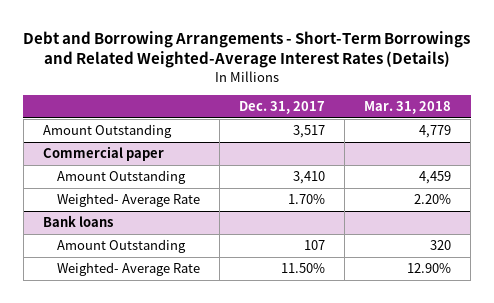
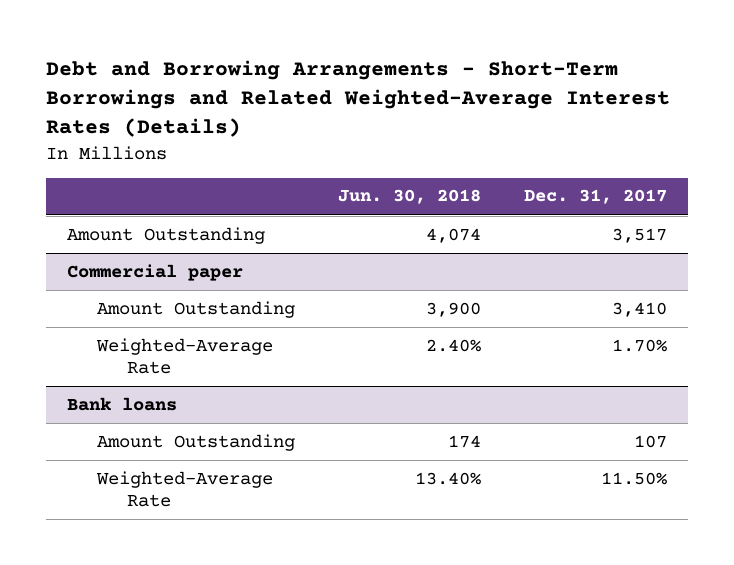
- | Dec. 31, 2017 | Mar. 31, 2018
+ | Jun. 30, 2018 | Dec. 31, 2017
@ Commercial paper
- Weighted- Average Rate | 1.70% | 2.20%
+ Weighted-Average Rate | 2.40% | 1.70%
@ Bank loans
- Weighted- Average Rate | 11.50% | 12.90%
+ Weighted-Average Rate | 13.40% | 11.50%

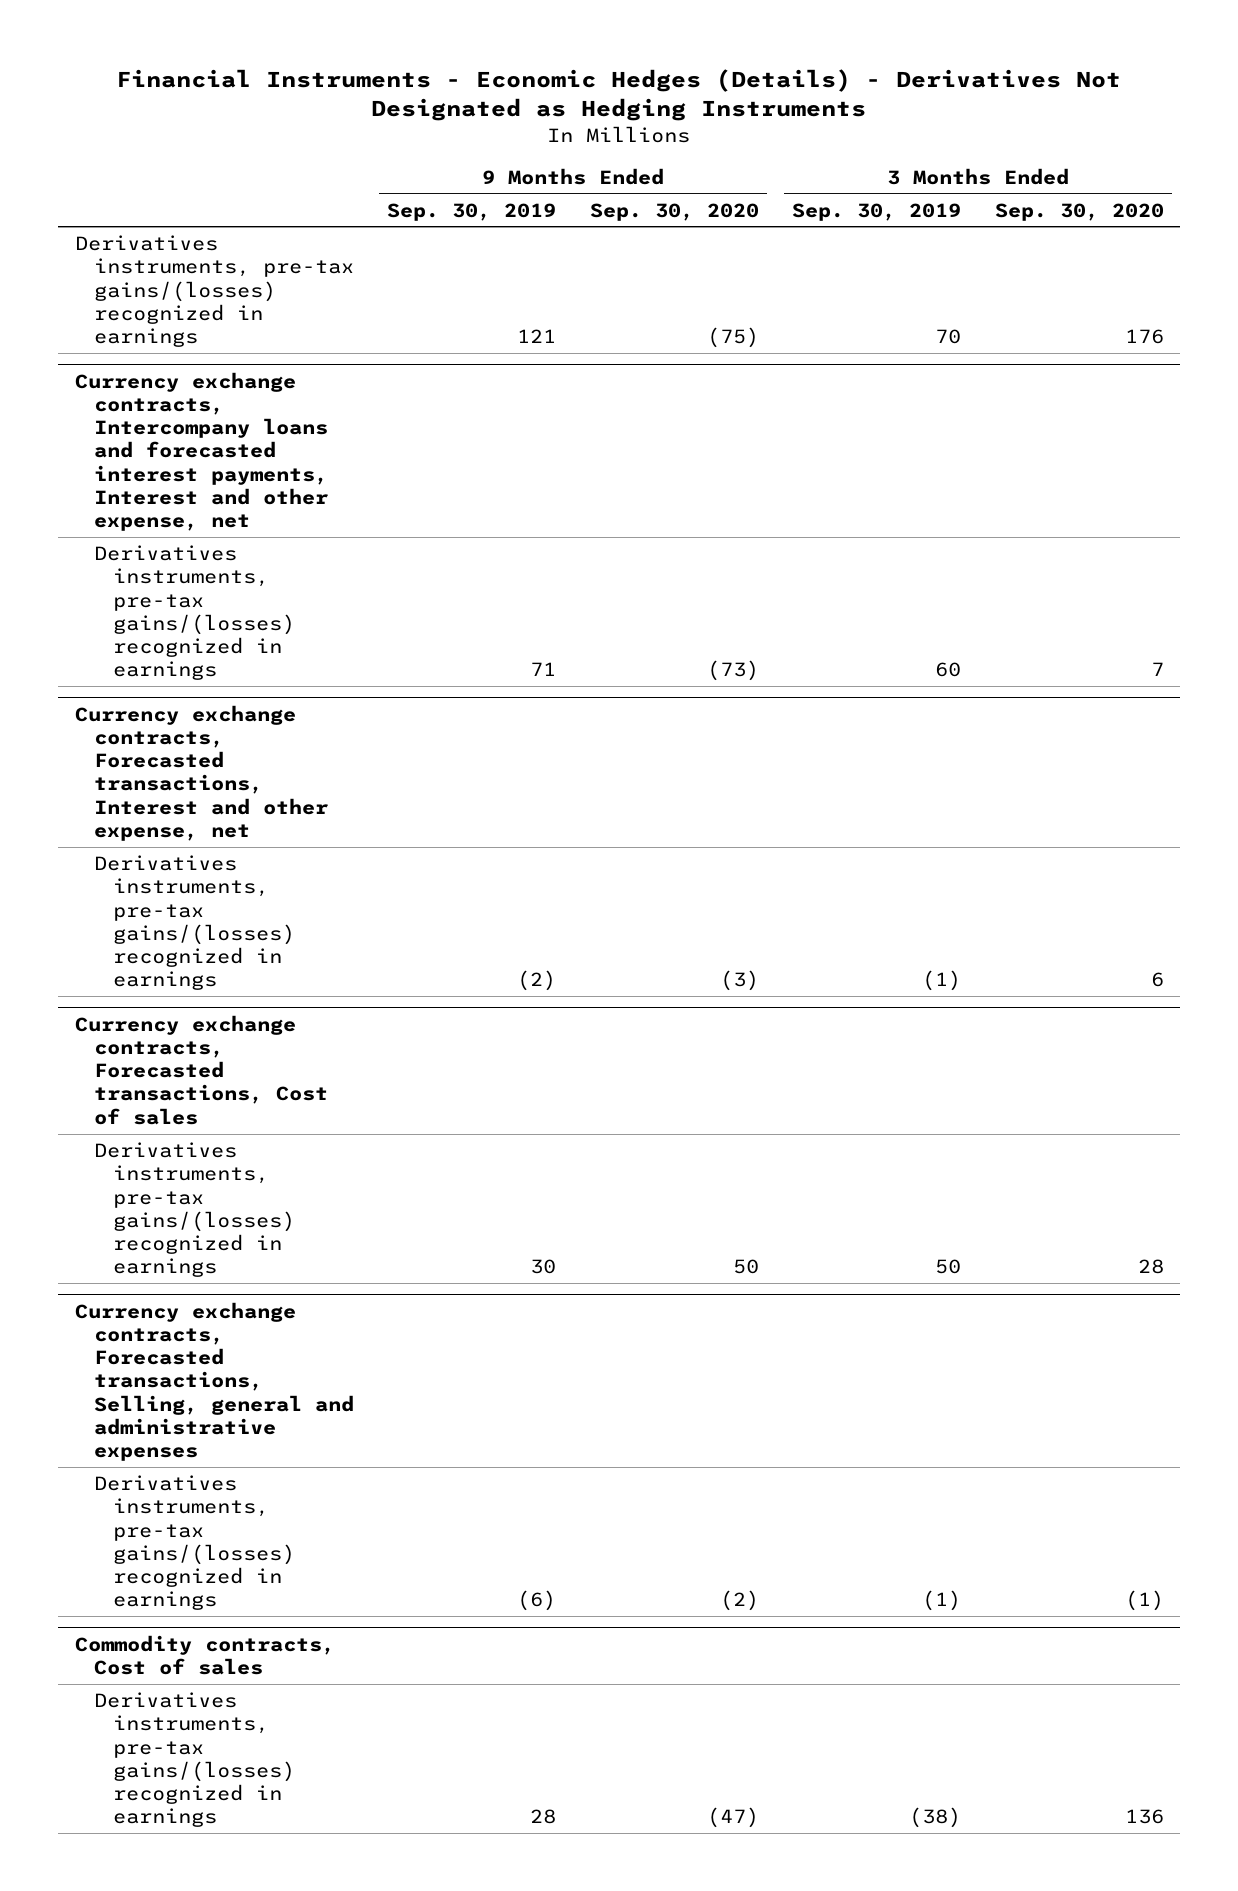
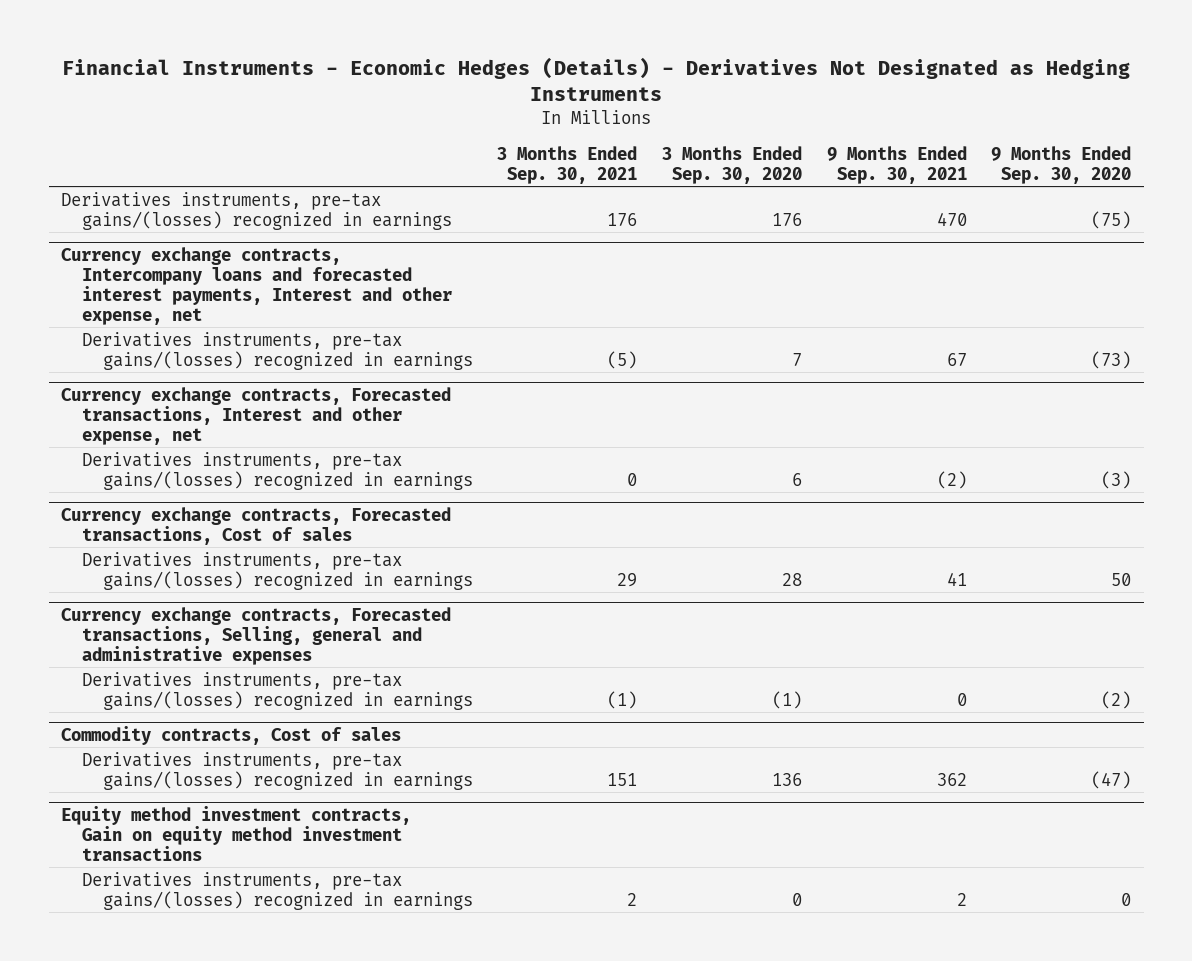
- | 9 Months Ended Sep. 30, 2019 | 9 Months Ended Sep. 30, 2020 | 3 Months Ended Sep. 30, 2019 | 3 Months Ended Sep. 30, 2020
+ | 3 Months Ended Sep. 30, 2021 | 3 Months Ended Sep. 30, 2020 | 9 Months Ended Sep. 30, 2021 | 9 Months Ended Sep. 30, 2020
+ Equity method investment contracts, Gain on equity method investment transactions
+ Derivatives instruments, pre-tax gains/(losses) recognized in earnings | 2 | 0 | 2 | 0

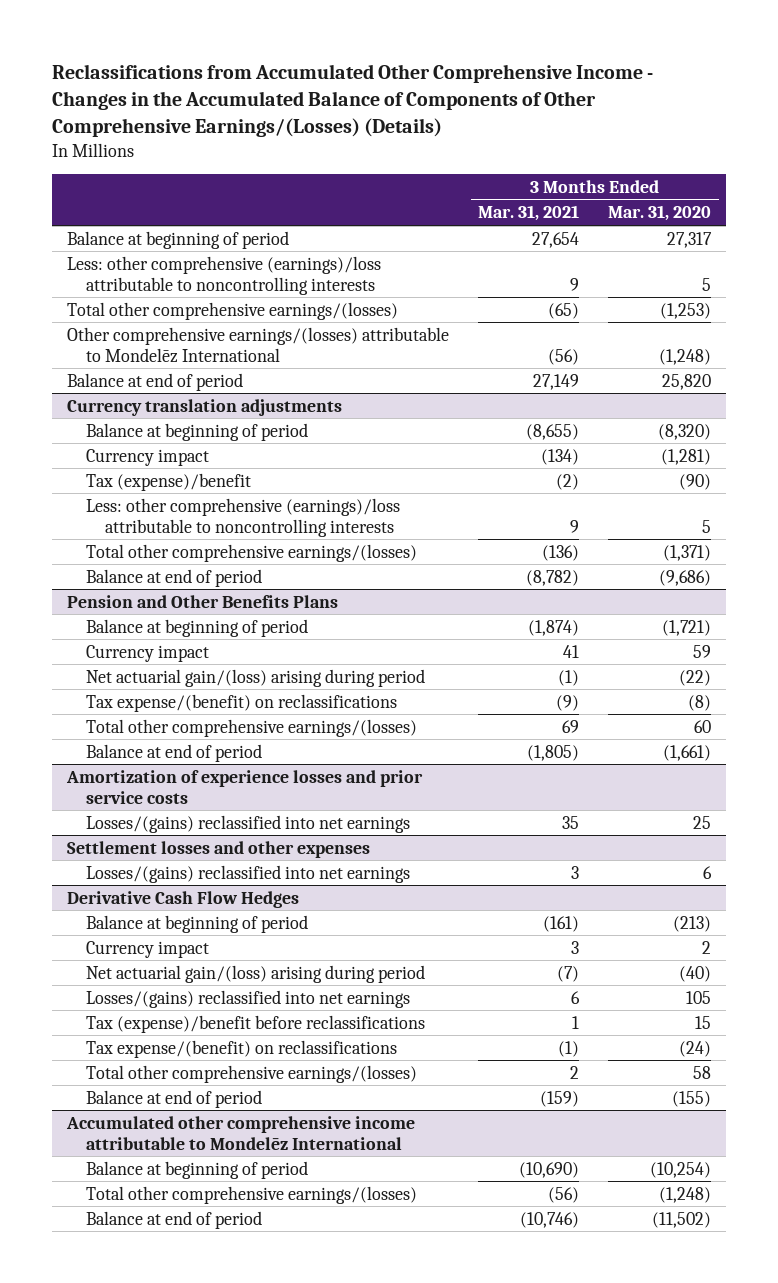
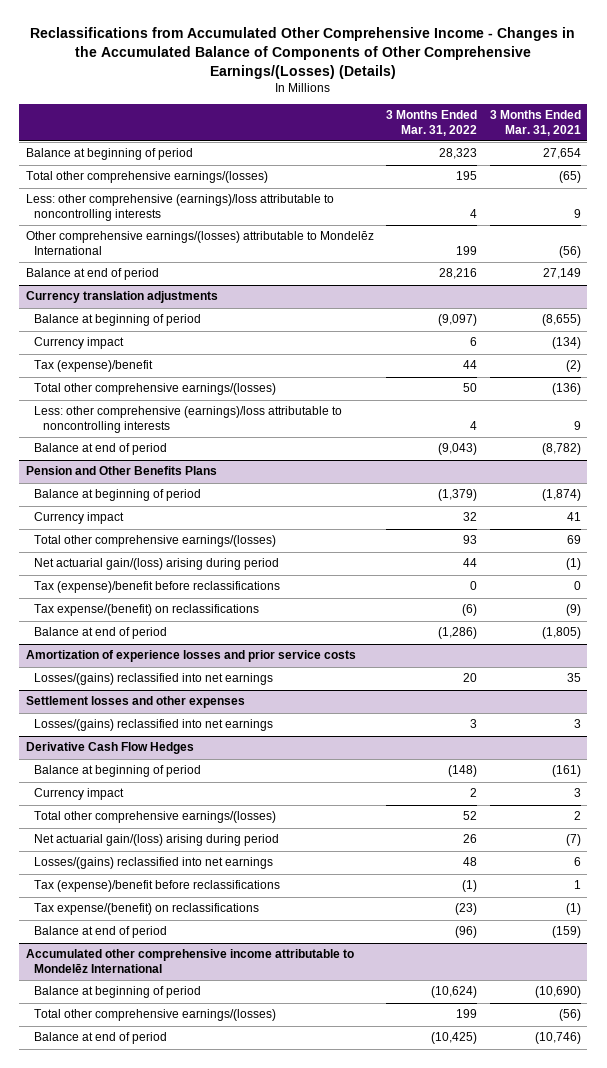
- | 3 Months Ended Mar. 31, 2021 | 3 Months Ended Mar. 31, 2020
+ | 3 Months Ended Mar. 31, 2022 | 3 Months Ended Mar. 31, 2021
moved down: Less: other comprehensive (earnings)/loss attributable to noncontrolling interests | 4 | 9
@ Currency translation adjustments
moved down: Less: other comprehensive (earnings)/loss attributable to noncontrolling interests | 4 | 9
@ Pension and Other Benefits Plans
moved up: Total other comprehensive earnings/(losses) | 93 | 69
+ Tax (expense)/benefit before reclassifications | 0 | 0
@ Derivative Cash Flow Hedges
moved up: Total other comprehensive earnings/(losses) | 52 | 2

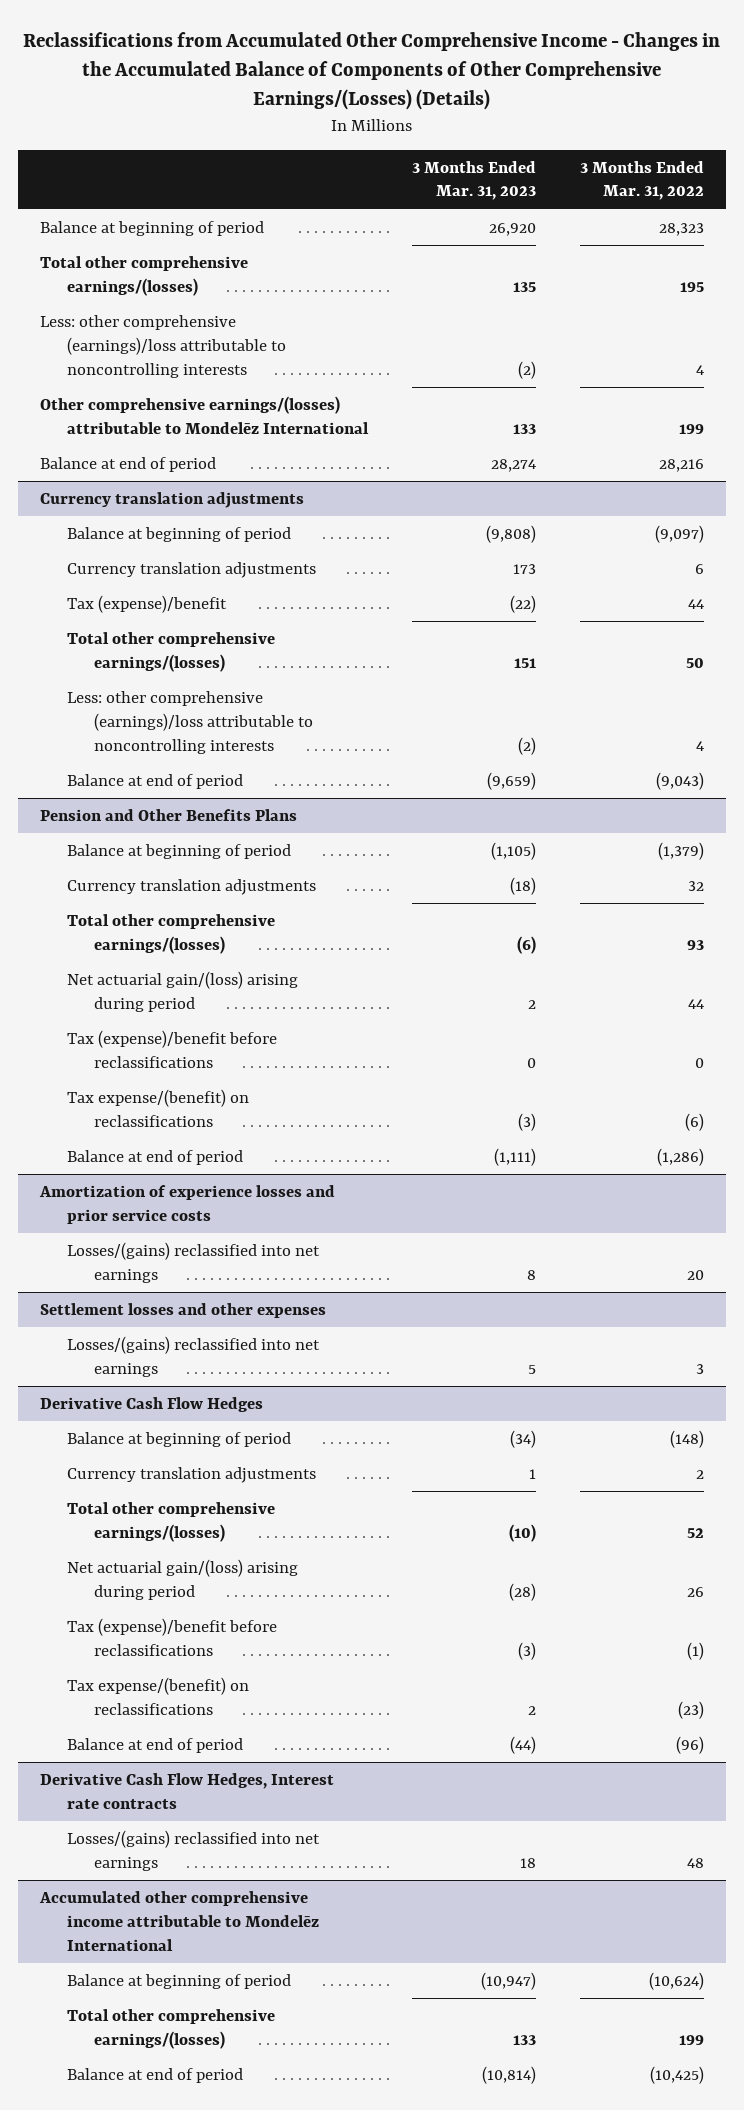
- | 3 Months Ended Mar. 31, 2022 | 3 Months Ended Mar. 31, 2021
+ | 3 Months Ended Mar. 31, 2023 | 3 Months Ended Mar. 31, 2022
@ Currency translation adjustments
- Currency impact | 6 | (134)
+ Currency translation adjustments | 173 | 6
@ Pension and Other Benefits Plans
- Currency impact | 32 | 41
+ Currency translation adjustments | (18) | 32
@ Derivative Cash Flow Hedges
- Currency impact | 2 | 3
+ Currency translation adjustments | 1 | 2
- Losses/(gains) reclassified into net earnings | 48 | 6
+ Derivative Cash Flow Hedges, Interest rate contracts
+ Losses/(gains) reclassified into net earnings | 18 | 48

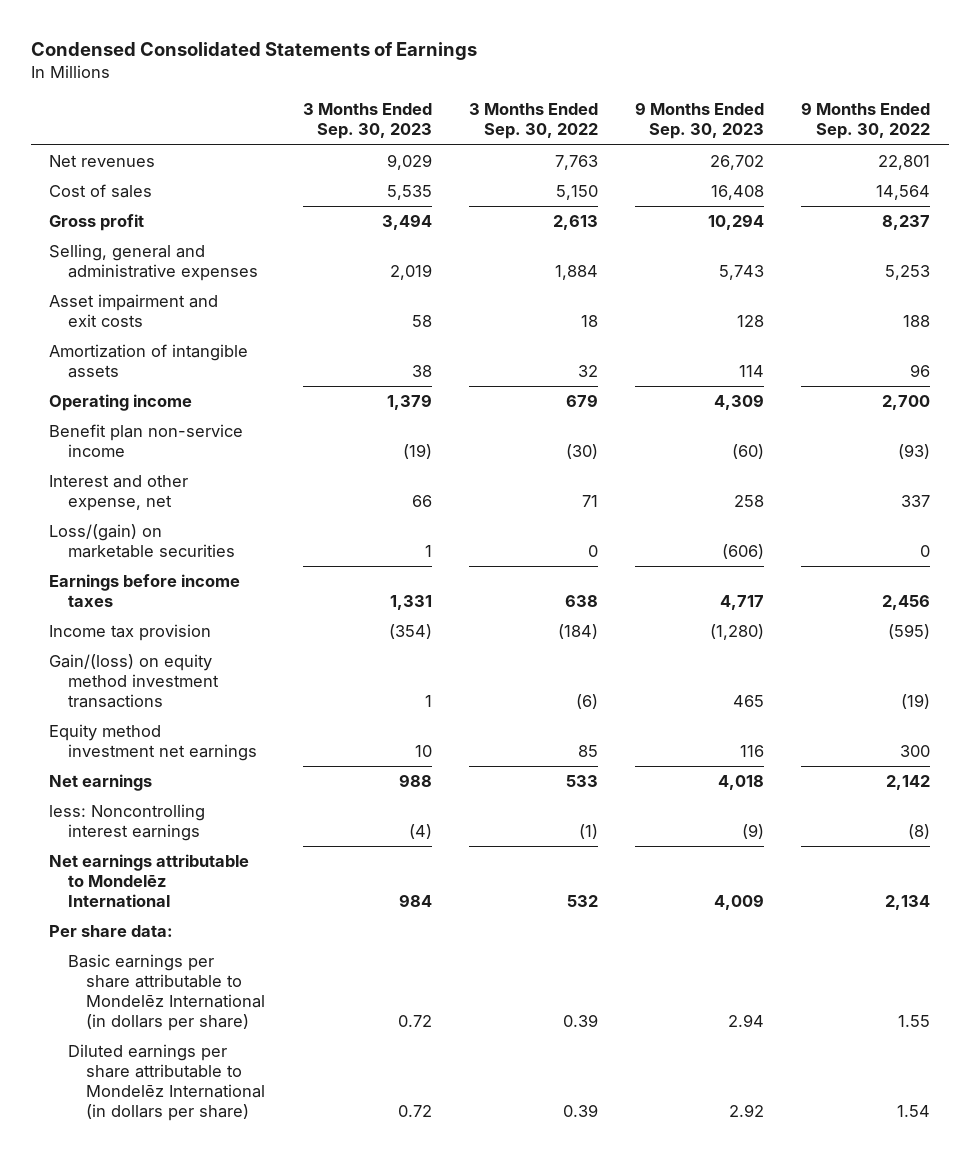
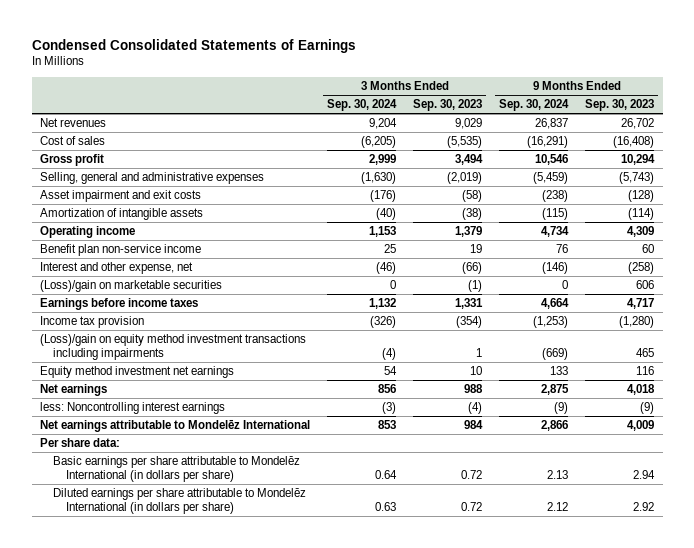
- | 3 Months Ended Sep. 30, 2023 | 3 Months Ended Sep. 30, 2022 | 9 Months Ended Sep. 30, 2023 | 9 Months Ended Sep. 30, 2022
+ | 3 Months Ended Sep. 30, 2024 | 3 Months Ended Sep. 30, 2023 | 9 Months Ended Sep. 30, 2024 | 9 Months Ended Sep. 30, 2023
- Cost of sales | 5,535 | 5,150 | 16,408 | 14,564
+ Cost of sales | (6,205) | (5,535) | (16,291) | (16,408)
- Selling, general and administrative expenses | 2,019 | 1,884 | 5,743 | 5,253
- Asset impairment and exit costs | 58 | 18 | 128 | 188
- Amortization of intangible assets | 38 | 32 | 114 | 96
+ Selling, general and administrative expenses | (1,630) | (2,019) | (5,459) | (5,743)
+ Asset impairment and exit costs | (176) | (58) | (238) | (128)
+ Amortization of intangible assets | (40) | (38) | (115) | (114)
- Benefit plan non-service income | (19) | (30) | (60) | (93)
- Interest and other expense, net | 66 | 71 | 258 | 337
- Loss/(gain) on marketable securities | 1 | 0 | (606) | 0
+ Benefit plan non-service income | 25 | 19 | 76 | 60
+ Interest and other expense, net | (46) | (66) | (146) | (258)
+ (Loss)/gain on marketable securities | 0 | (1) | 0 | 606
- Gain/(loss) on equity method investment transactions | 1 | (6) | 465 | (19)
+ (Loss)/gain on equity method investment transactions including impairments | (4) | 1 | (669) | 465

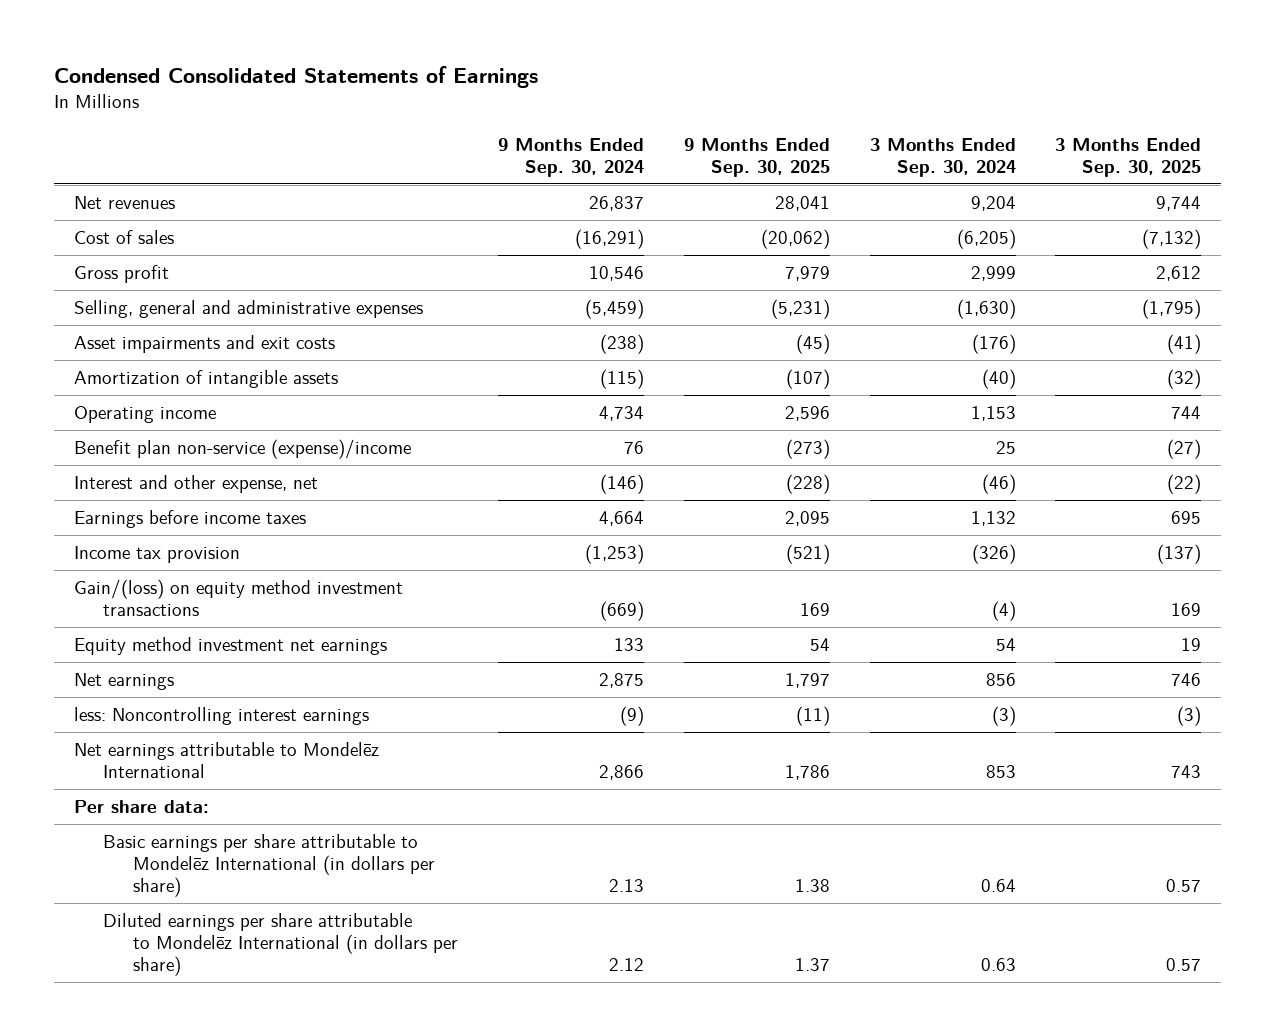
- | 3 Months Ended Sep. 30, 2024 | 3 Months Ended Sep. 30, 2023 | 9 Months Ended Sep. 30, 2024 | 9 Months Ended Sep. 30, 2023
+ | 9 Months Ended Sep. 30, 2024 | 9 Months Ended Sep. 30, 2025 | 3 Months Ended Sep. 30, 2024 | 3 Months Ended Sep. 30, 2025
- Asset impairment and exit costs | (176) | (58) | (238) | (128)
+ Asset impairments and exit costs | (238) | (45) | (176) | (41)
- Benefit plan non-service income | 25 | 19 | 76 | 60
+ Benefit plan non-service (expense)/income | 76 | (273) | 25 | (27)
- (Loss)/gain on marketable securities | 0 | (1) | 0 | 606
- (Loss)/gain on equity method investment transactions including impairments | (4) | 1 | (669) | 465
+ Gain/(loss) on equity method investment transactions | (669) | 169 | (4) | 169

